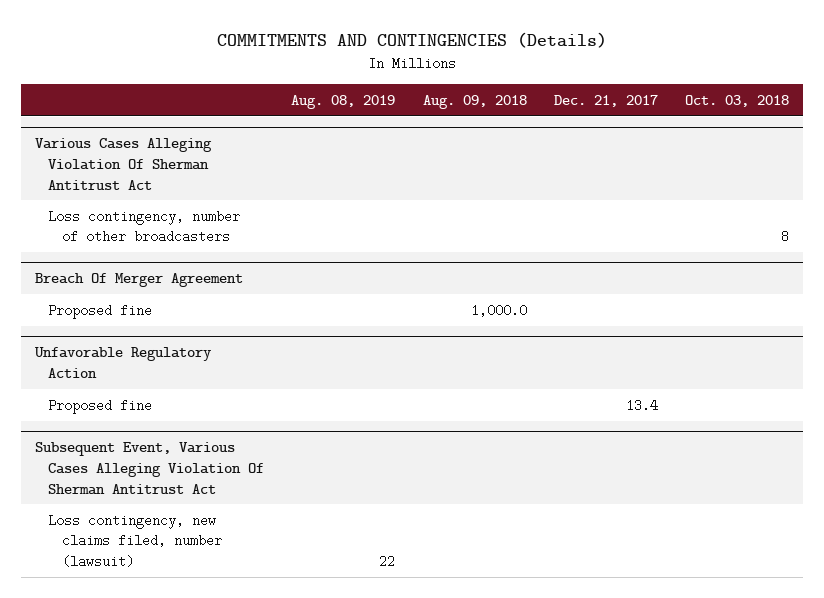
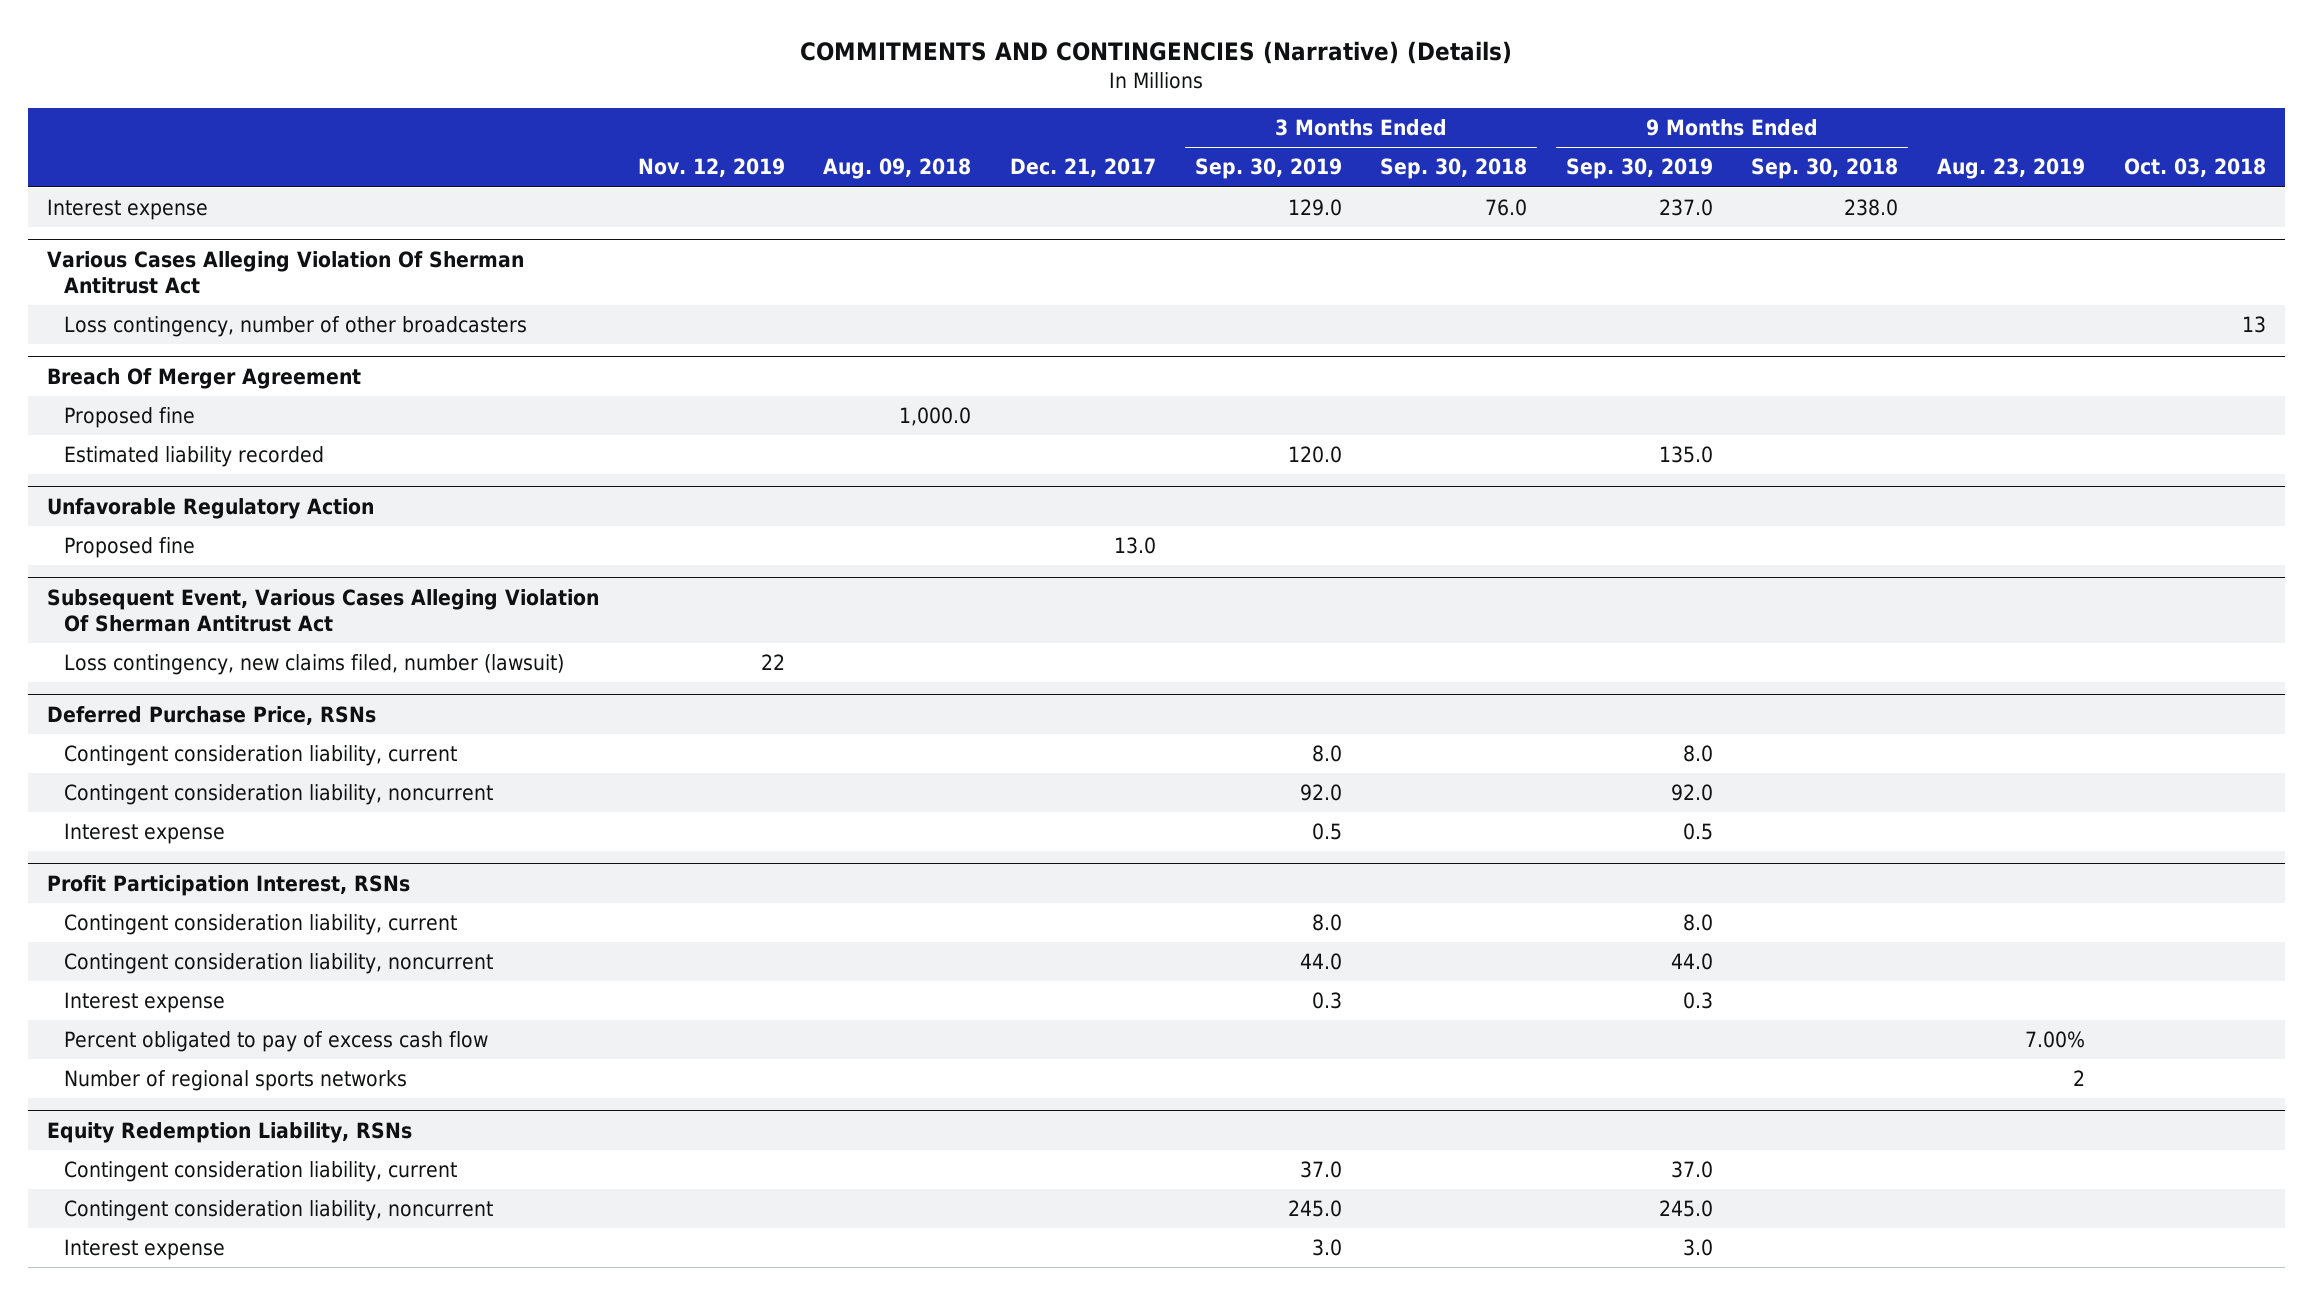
- COMMITMENTS AND CONTINGENCIES (Details)
+ COMMITMENTS AND CONTINGENCIES (Narrative) (Details)
- | Aug. 08, 2019 | Aug. 09, 2018 | Dec. 21, 2017 | Oct. 03, 2018
+ | Nov. 12, 2019 | Aug. 09, 2018 | Dec. 21, 2017 | 3 Months Ended Sep. 30, 2019 | 3 Months Ended Sep. 30, 2018 | 9 Months Ended Sep. 30, 2019 | 9 Months Ended Sep. 30, 2018 | Aug. 23, 2019 | Oct. 03, 2018
+ Interest expense | | | | 129.0 | 76.0 | 237.0 | 238.0 | |
@ Various Cases Alleging Violation Of Sherman Antitrust Act
- Loss contingency, number of other broadcasters | | | | 8
+ Loss contingency, number of other broadcasters | | | | | | | | | 13
@ Breach Of Merger Agreement
+ Estimated liability recorded | | | | 120.0 | | 135.0 | | |
@ Unfavorable Regulatory Action
- Proposed fine | | | 13.4 |
+ Proposed fine | | | 13.0 | | | | | |
+ Deferred Purchase Price, RSNs
+ Contingent consideration liability, current | | | | 8.0 | | 8.0 | | |
+ Contingent consideration liability, noncurrent | | | | 92.0 | | 92.0 | | |
+ Interest expense | | | | 0.5 | | 0.5 | | |
+ Profit Participation Interest, RSNs
+ Contingent consideration liability, current | | | | 8.0 | | 8.0 | | |
+ Contingent consideration liability, noncurrent | | | | 44.0 | | 44.0 | | |
+ Interest expense | | | | 0.3 | | 0.3 | | |
+ Percent obligated to pay of excess cash flow | | | | | | | | 7.00% |
+ Number of regional sports networks | | | | | | | | 2 |
+ Equity Redemption Liability, RSNs
+ Contingent consideration liability, current | | | | 37.0 | | 37.0 | | |
+ Contingent consideration liability, noncurrent | | | | 245.0 | | 245.0 | | |
+ Interest expense | | | | 3.0 | | 3.0 | | |

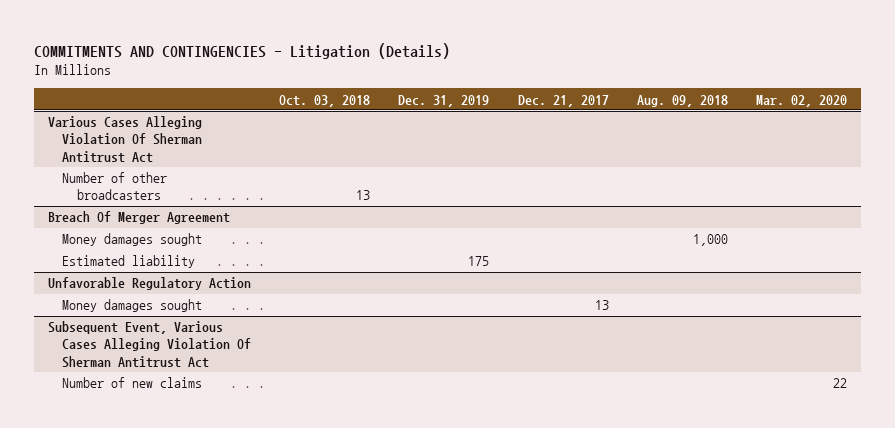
- COMMITMENTS AND CONTINGENCIES (Narrative) (Details)
+ COMMITMENTS AND CONTINGENCIES - Litigation (Details)
- | Nov. 12, 2019 | Aug. 09, 2018 | Dec. 21, 2017 | 3 Months Ended Sep. 30, 2019 | 3 Months Ended Sep. 30, 2018 | 9 Months Ended Sep. 30, 2019 | 9 Months Ended Sep. 30, 2018 | Aug. 23, 2019 | Oct. 03, 2018
+ | Oct. 03, 2018 | Dec. 31, 2019 | Dec. 21, 2017 | Aug. 09, 2018 | Mar. 02, 2020
- Interest expense | | | | 129.0 | 76.0 | 237.0 | 238.0 | |
@ Various Cases Alleging Violation Of Sherman Antitrust Act
- Loss contingency, number of other broadcasters | | | | | | | | | 13
+ Number of other broadcasters | 13 | | | |
@ Breach Of Merger Agreement
- Proposed fine | | 1,000.0 | | | | | | |
- Estimated liability recorded | | | | 120.0 | | 135.0 | | |
+ Money damages sought | | | | 1,000 |
+ Estimated liability | | 175 | | |
@ Unfavorable Regulatory Action
- Proposed fine | | | 13.0 | | | | | |
+ Money damages sought | | | 13 | |
@ Subsequent Event, Various Cases Alleging Violation Of Sherman Antitrust Act
- Loss contingency, new claims filed, number (lawsuit) | 22 | | | | | | | |
- Deferred Purchase Price, RSNs
- Contingent consideration liability, current | | | | 8.0 | | 8.0 | | |
- Contingent consideration liability, noncurrent | | | | 92.0 | | 92.0 | | |
- Interest expense | | | | 0.5 | | 0.5 | | |
- Profit Participation Interest, RSNs
- Contingent consideration liability, current | | | | 8.0 | | 8.0 | | |
- Contingent consideration liability, noncurrent | | | | 44.0 | | 44.0 | | |
- Interest expense | | | | 0.3 | | 0.3 | | |
- Percent obligated to pay of excess cash flow | | | | | | | | 7.00% |
- Number of regional sports networks | | | | | | | | 2 |
- Equity Redemption Liability, RSNs
- Contingent consideration liability, current | | | | 37.0 | | 37.0 | | |
- Contingent consideration liability, noncurrent | | | | 245.0 | | 245.0 | | |
- Interest expense | | | | 3.0 | | 3.0 | | |
@ Subsequent Event, Various Cases Alleging Violation Of Sherman Antitrust Act
+ Number of new claims | | | | | 22

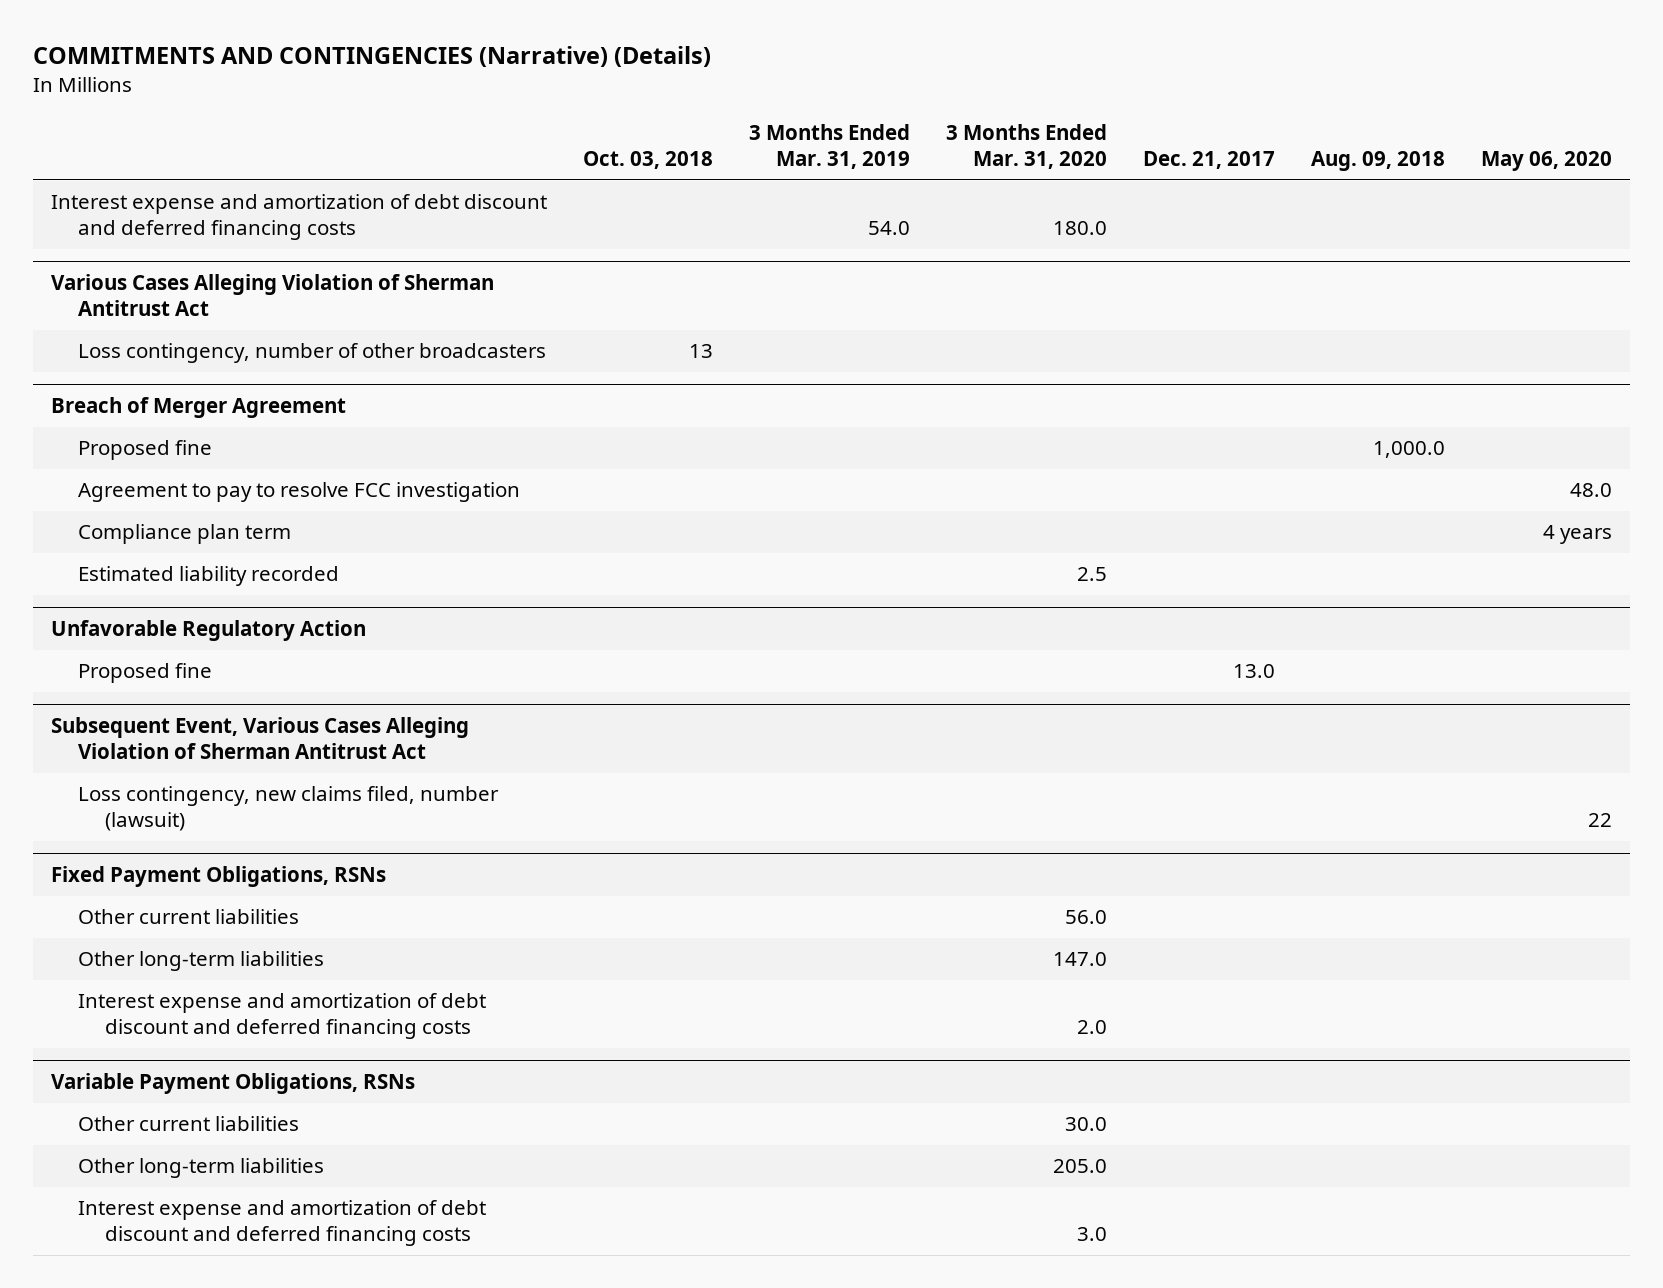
- COMMITMENTS AND CONTINGENCIES - Litigation (Details)
+ COMMITMENTS AND CONTINGENCIES (Narrative) (Details)
- | Oct. 03, 2018 | Dec. 31, 2019 | Dec. 21, 2017 | Aug. 09, 2018 | Mar. 02, 2020
+ | Oct. 03, 2018 | 3 Months Ended Mar. 31, 2019 | 3 Months Ended Mar. 31, 2020 | Dec. 21, 2017 | Aug. 09, 2018 | May 06, 2020
- Various Cases Alleging Violation Of Sherman Antitrust Act
- Number of other broadcasters | 13 | | | |
- Breach Of Merger Agreement
- Money damages sought | | | | 1,000 |
- Estimated liability | | 175 | | |
+ Interest expense and amortization of debt discount and deferred financing costs | | 54.0 | 180.0 | | |
+ Various Cases Alleging Violation of Sherman Antitrust Act
+ Loss contingency, number of other broadcasters | 13 | | | | |
+ Breach of Merger Agreement
+ Proposed fine | | | | | 1,000.0 |
+ Agreement to pay to resolve FCC investigation | | | | | | 48.0
+ Compliance plan term | | | | | | 4 years
+ Estimated liability recorded | | | 2.5 | | |
@ Unfavorable Regulatory Action
- Money damages sought | | | 13 | |
- Subsequent Event, Various Cases Alleging Violation Of Sherman Antitrust Act
- Number of new claims | | | | | 22
@ Unfavorable Regulatory Action
+ Proposed fine | | | | 13.0 | |
+ Subsequent Event, Various Cases Alleging Violation of Sherman Antitrust Act
+ Loss contingency, new claims filed, number (lawsuit) | | | | | | 22
+ Fixed Payment Obligations, RSNs
+ Other current liabilities | | | 56.0 | | |
+ Other long-term liabilities | | | 147.0 | | |
+ Interest expense and amortization of debt discount and deferred financing costs | | | 2.0 | | |
+ Variable Payment Obligations, RSNs
+ Other current liabilities | | | 30.0 | | |
+ Other long-term liabilities | | | 205.0 | | |
+ Interest expense and amortization of debt discount and deferred financing costs | | | 3.0 | | |

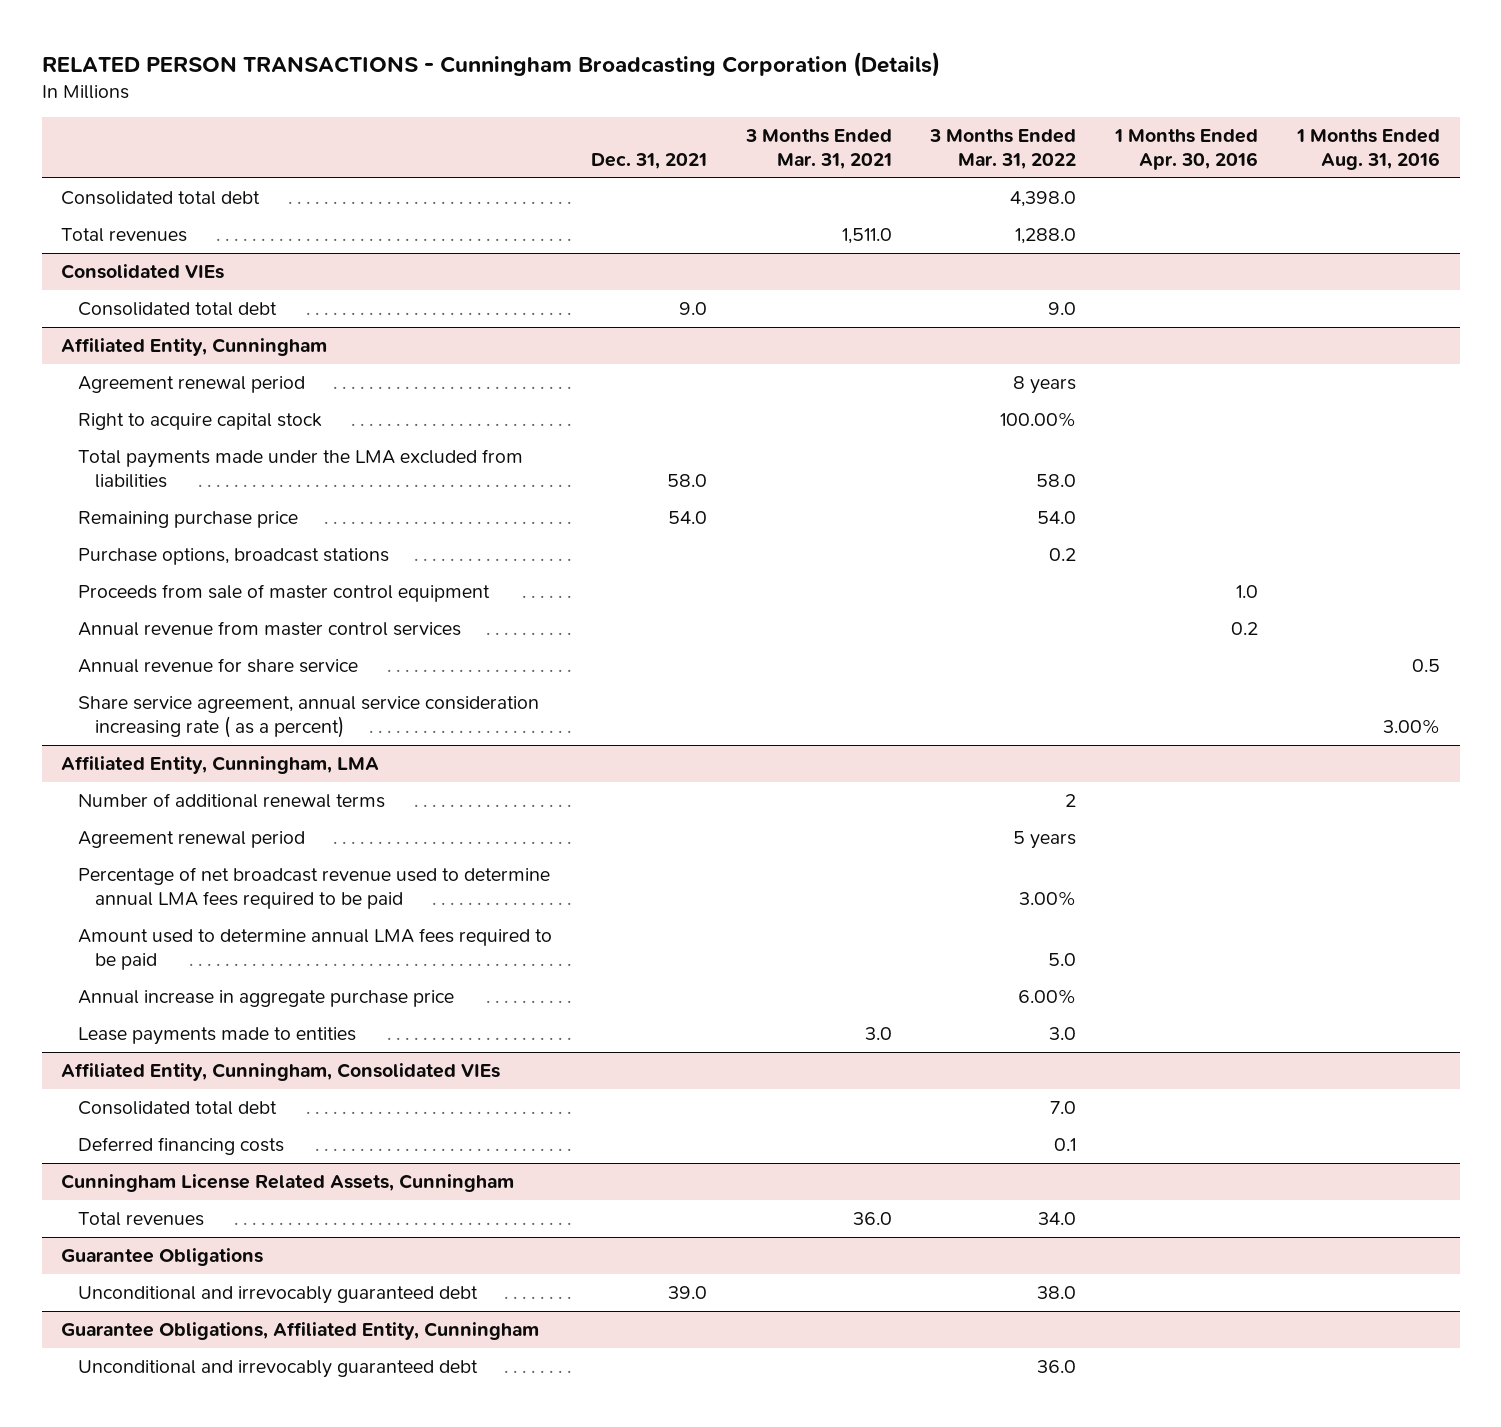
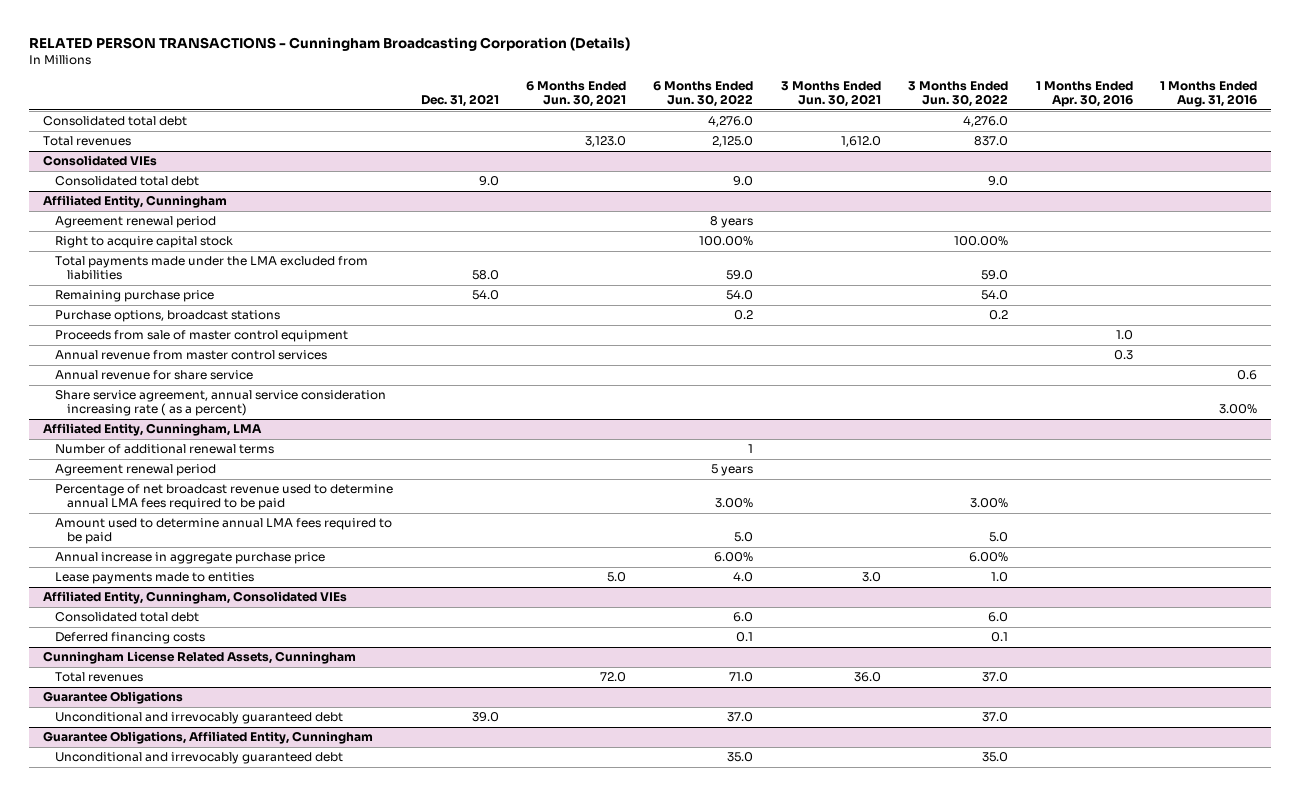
- | Dec. 31, 2021 | 3 Months Ended Mar. 31, 2021 | 3 Months Ended Mar. 31, 2022 | 1 Months Ended Apr. 30, 2016 | 1 Months Ended Aug. 31, 2016
+ | Dec. 31, 2021 | 6 Months Ended Jun. 30, 2021 | 6 Months Ended Jun. 30, 2022 | 3 Months Ended Jun. 30, 2021 | 3 Months Ended Jun. 30, 2022 | 1 Months Ended Apr. 30, 2016 | 1 Months Ended Aug. 31, 2016
@ Affiliated Entity, Cunningham
- Annual revenue from master control services | | | | 0.2 |
- Annual revenue for share service | | | | | 0.5
+ Annual revenue from master control services | | | | | | 0.3 |
+ Annual revenue for share service | | | | | | | 0.6

